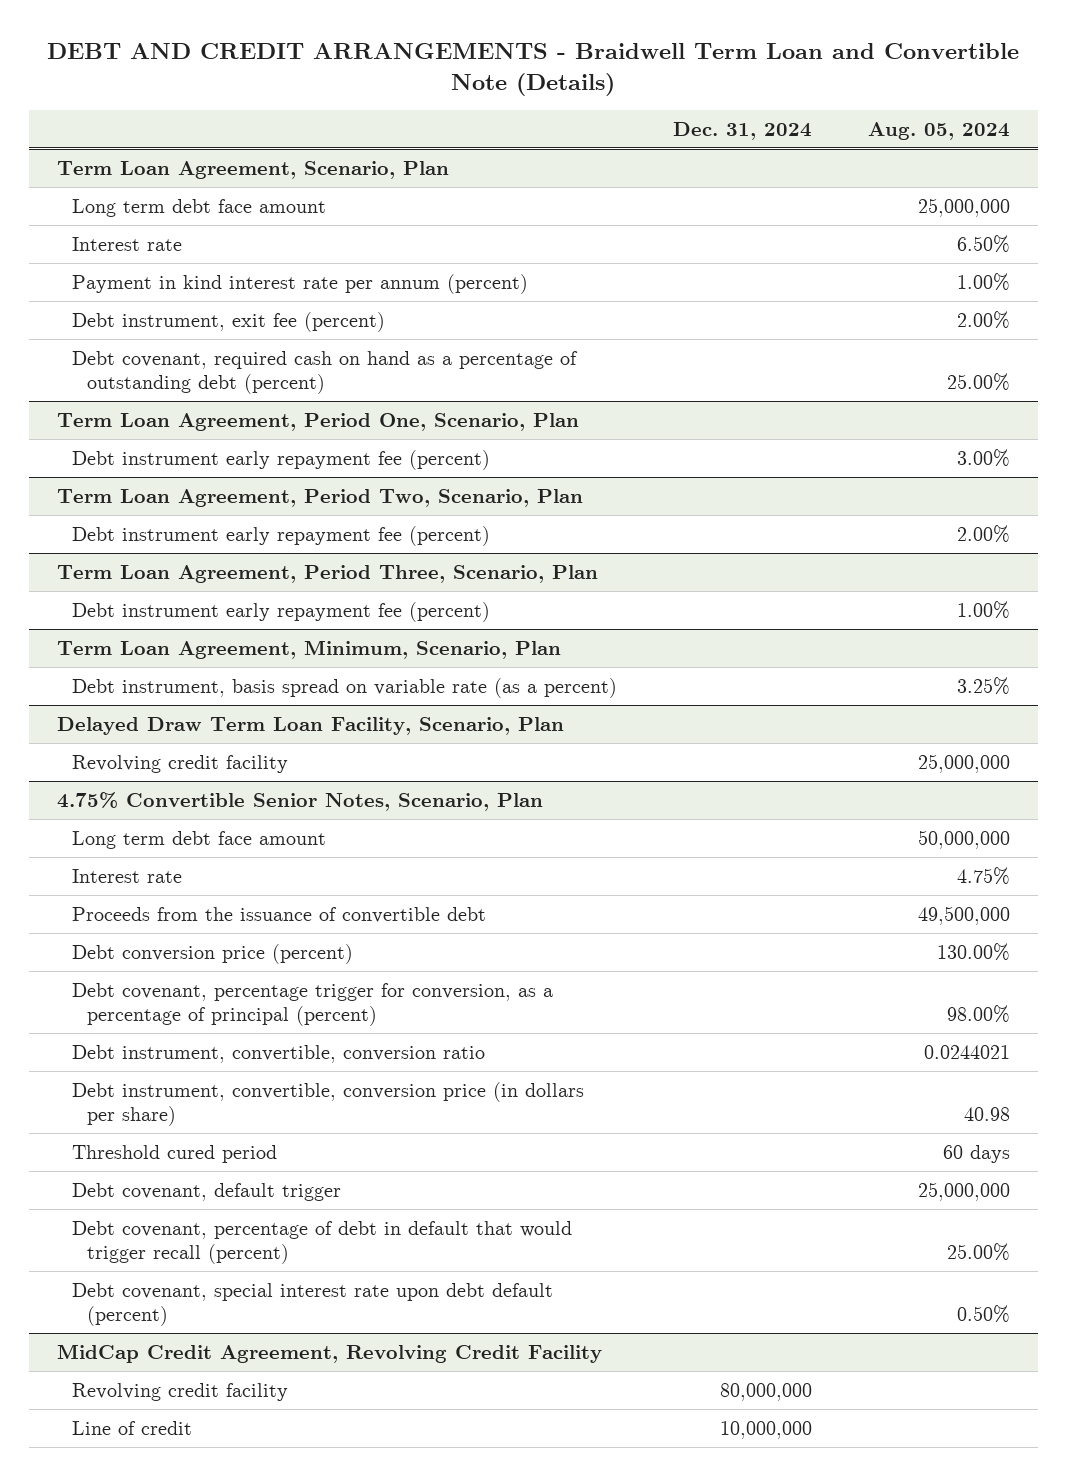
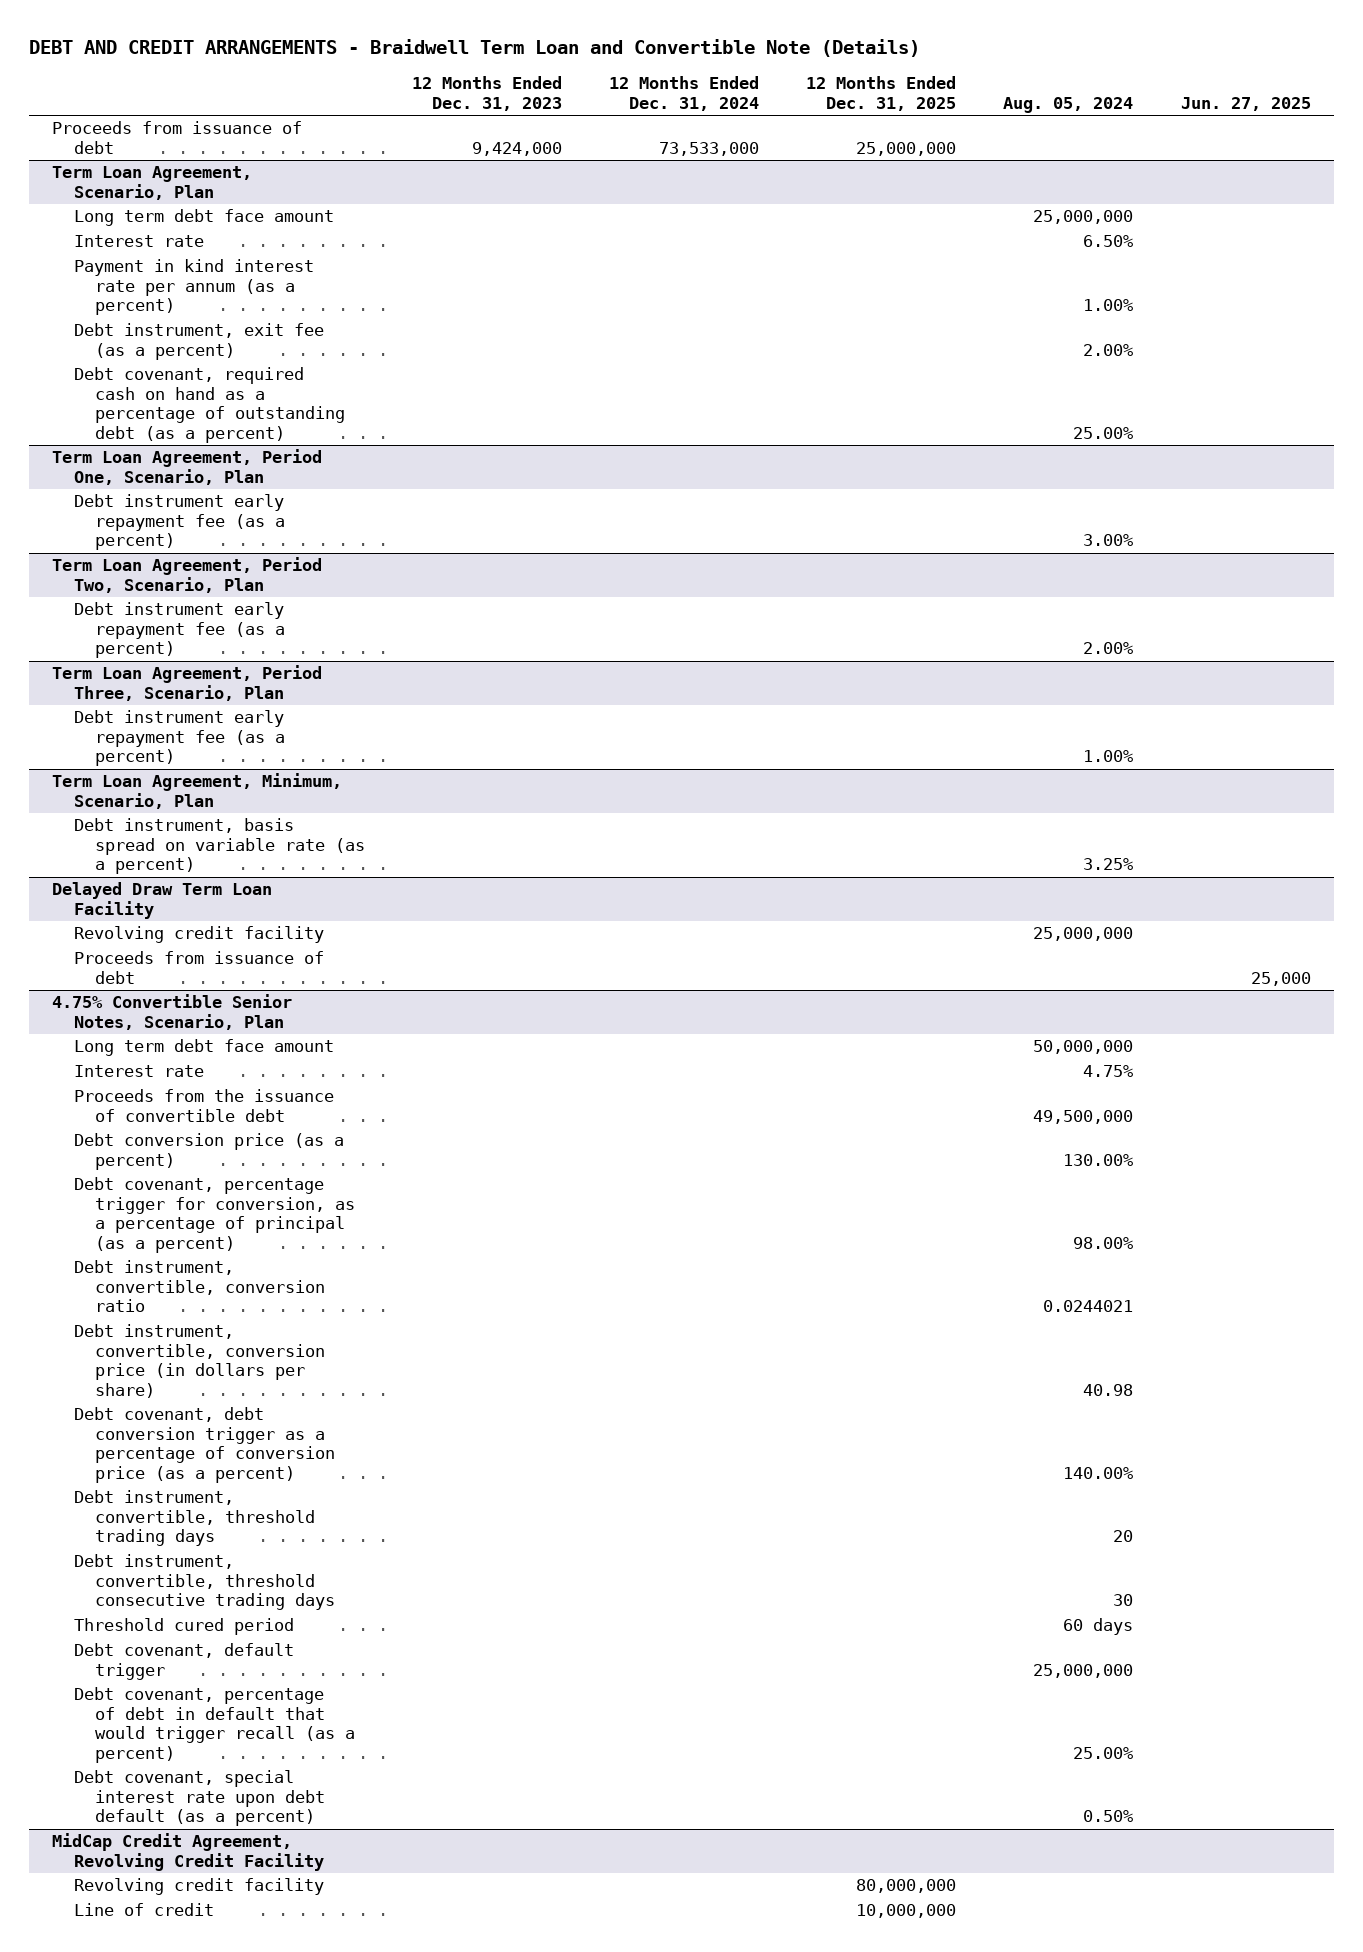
- | Dec. 31, 2024 | Aug. 05, 2024
+ | 12 Months Ended Dec. 31, 2023 | 12 Months Ended Dec. 31, 2024 | 12 Months Ended Dec. 31, 2025 | Aug. 05, 2024 | Jun. 27, 2025
+ Proceeds from issuance of debt | 9,424,000 | 73,533,000 | 25,000,000 | |
@ Term Loan Agreement, Scenario, Plan
- Payment in kind interest rate per annum (percent) | | 1.00%
- Debt instrument, exit fee (percent) | | 2.00%
- Debt covenant, required cash on hand as a percentage of outstanding debt (percent) | | 25.00%
+ Payment in kind interest rate per annum (as a percent) | | | | 1.00% |
+ Debt instrument, exit fee (as a percent) | | | | 2.00% |
+ Debt covenant, required cash on hand as a percentage of outstanding debt (as a percent) | | | | 25.00% |
@ Term Loan Agreement, Period One, Scenario, Plan
- Debt instrument early repayment fee (percent) | | 3.00%
+ Debt instrument early repayment fee (as a percent) | | | | 3.00% |
@ Term Loan Agreement, Period Two, Scenario, Plan
- Debt instrument early repayment fee (percent) | | 2.00%
+ Debt instrument early repayment fee (as a percent) | | | | 2.00% |
@ Term Loan Agreement, Period Three, Scenario, Plan
- Debt instrument early repayment fee (percent) | | 1.00%
+ Debt instrument early repayment fee (as a percent) | | | | 1.00% |
- Delayed Draw Term Loan Facility, Scenario, Plan
+ Delayed Draw Term Loan Facility
+ Proceeds from issuance of debt | | | | | 25,000
@ 4.75% Convertible Senior Notes, Scenario, Plan
- Debt conversion price (percent) | | 130.00%
- Debt covenant, percentage trigger for conversion, as a percentage of principal (percent) | | 98.00%
+ Debt conversion price (as a percent) | | | | 130.00% |
+ Debt covenant, percentage trigger for conversion, as a percentage of principal (as a percent) | | | | 98.00% |
+ Debt covenant, debt conversion trigger as a percentage of conversion price (as a percent) | | | | 140.00% |
+ Debt instrument, convertible, threshold trading days | | | | 20 |
+ Debt instrument, convertible, threshold consecutive trading days | | | | 30 |
- Debt covenant, percentage of debt in default that would trigger recall (percent) | | 25.00%
- Debt covenant, special interest rate upon debt default (percent) | | 0.50%
+ Debt covenant, percentage of debt in default that would trigger recall (as a percent) | | | | 25.00% |
+ Debt covenant, special interest rate upon debt default (as a percent) | | | | 0.50% |

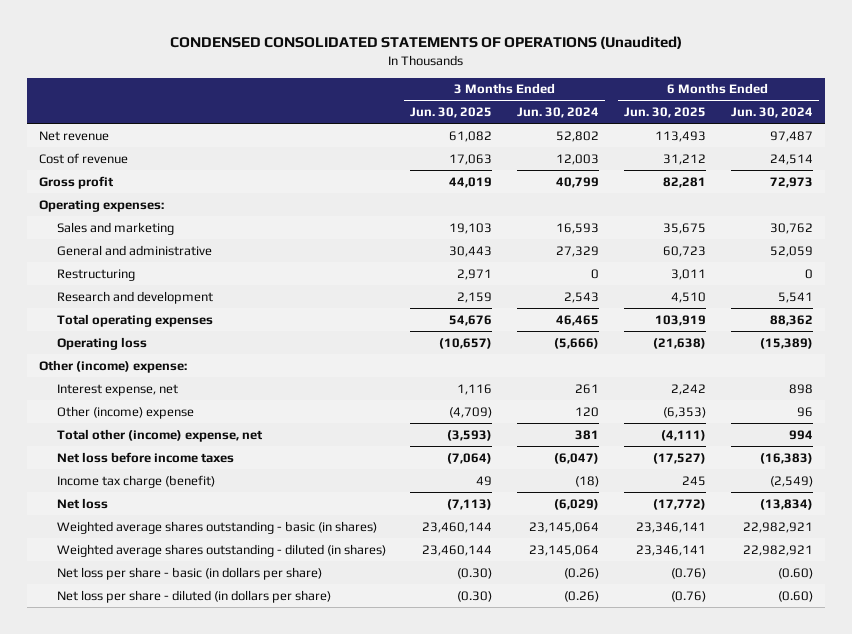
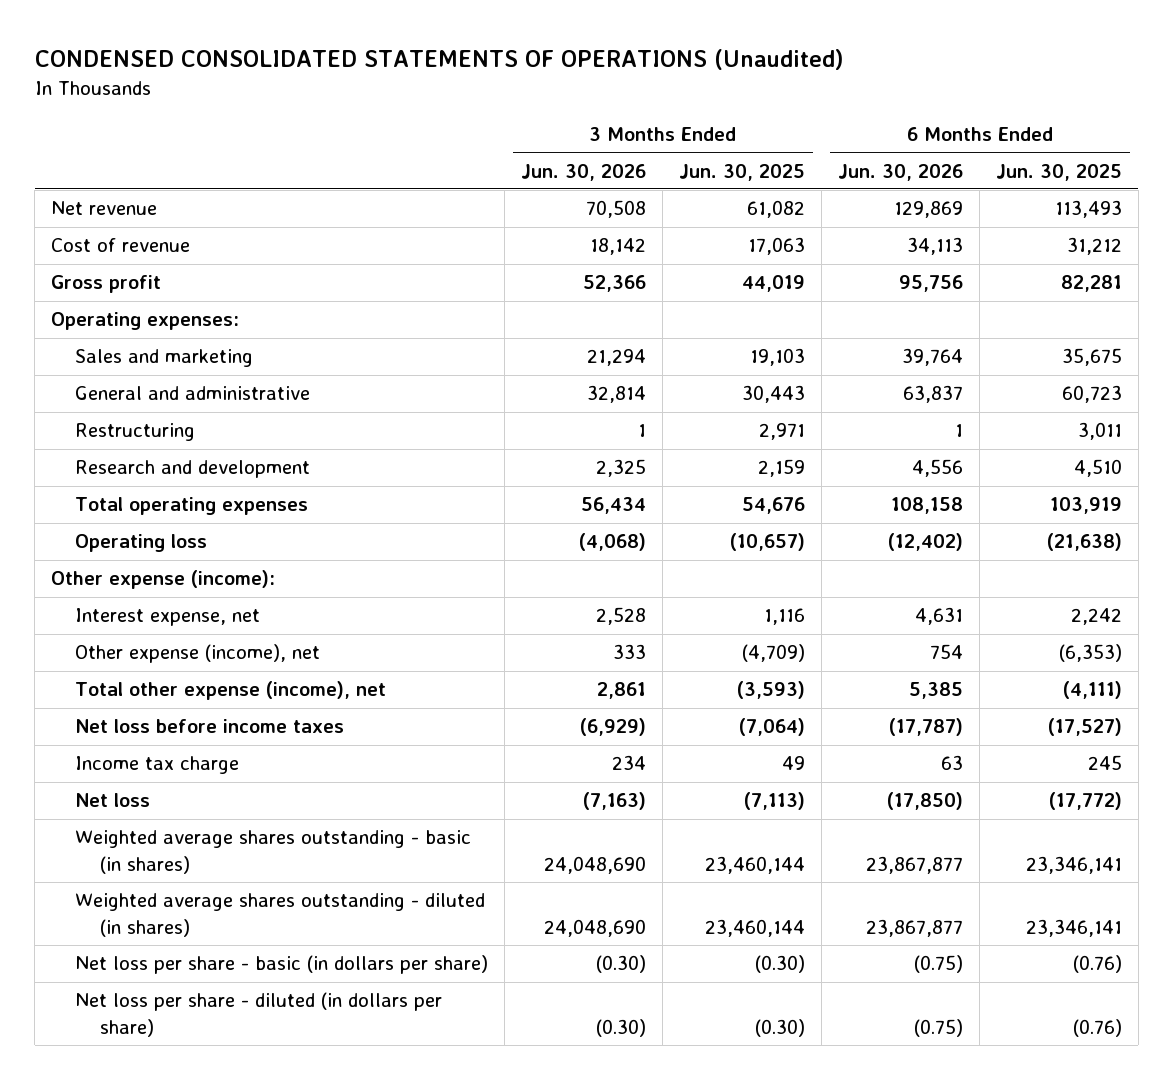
- | 3 Months Ended Jun. 30, 2025 | 3 Months Ended Jun. 30, 2024 | 6 Months Ended Jun. 30, 2025 | 6 Months Ended Jun. 30, 2024
+ | 3 Months Ended Jun. 30, 2026 | 3 Months Ended Jun. 30, 2025 | 6 Months Ended Jun. 30, 2026 | 6 Months Ended Jun. 30, 2025
- Other (income) expense:
+ Other expense (income):
- Other (income) expense | (4,709) | 120 | (6,353) | 96
- Total other (income) expense, net | (3,593) | 381 | (4,111) | 994
+ Other expense (income), net | 333 | (4,709) | 754 | (6,353)
+ Total other expense (income), net | 2,861 | (3,593) | 5,385 | (4,111)
- Income tax charge (benefit) | 49 | (18) | 245 | (2,549)
+ Income tax charge | 234 | 49 | 63 | 245

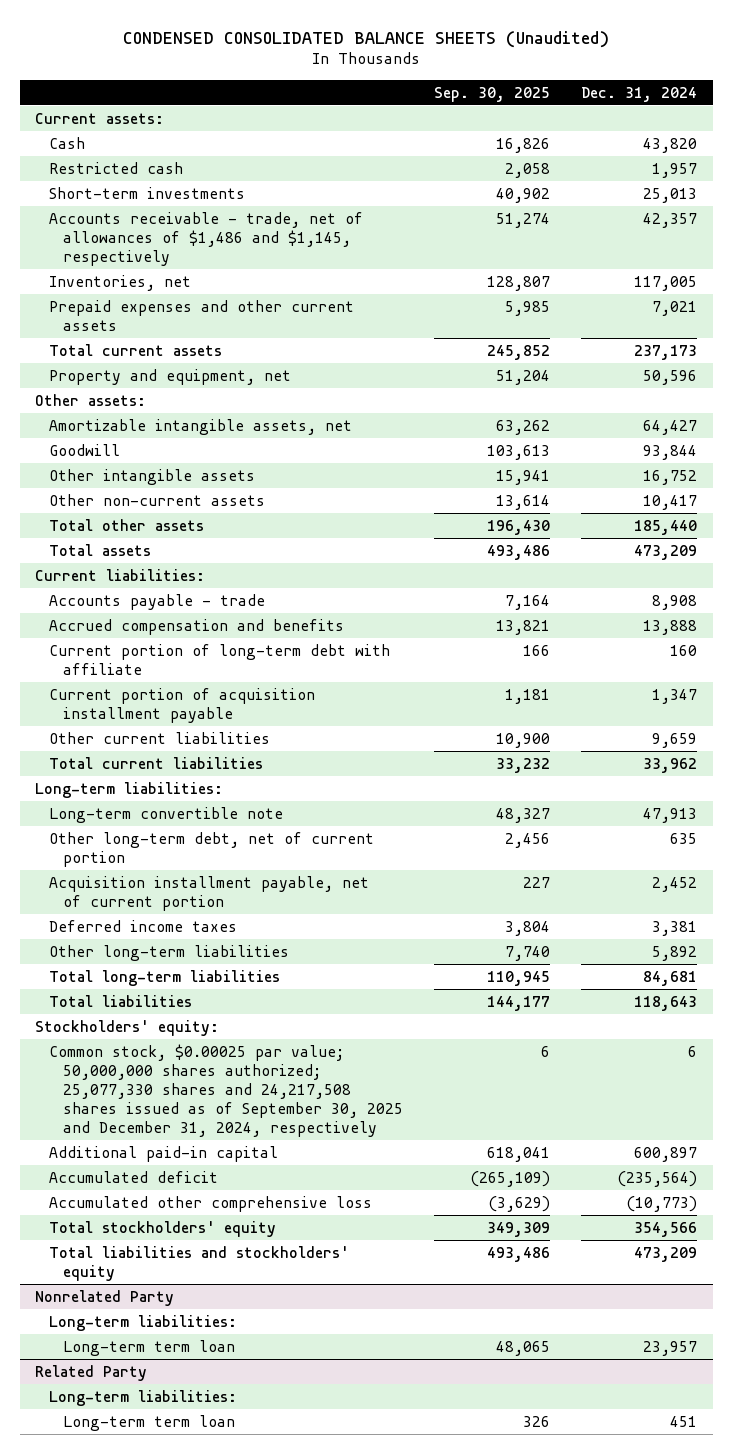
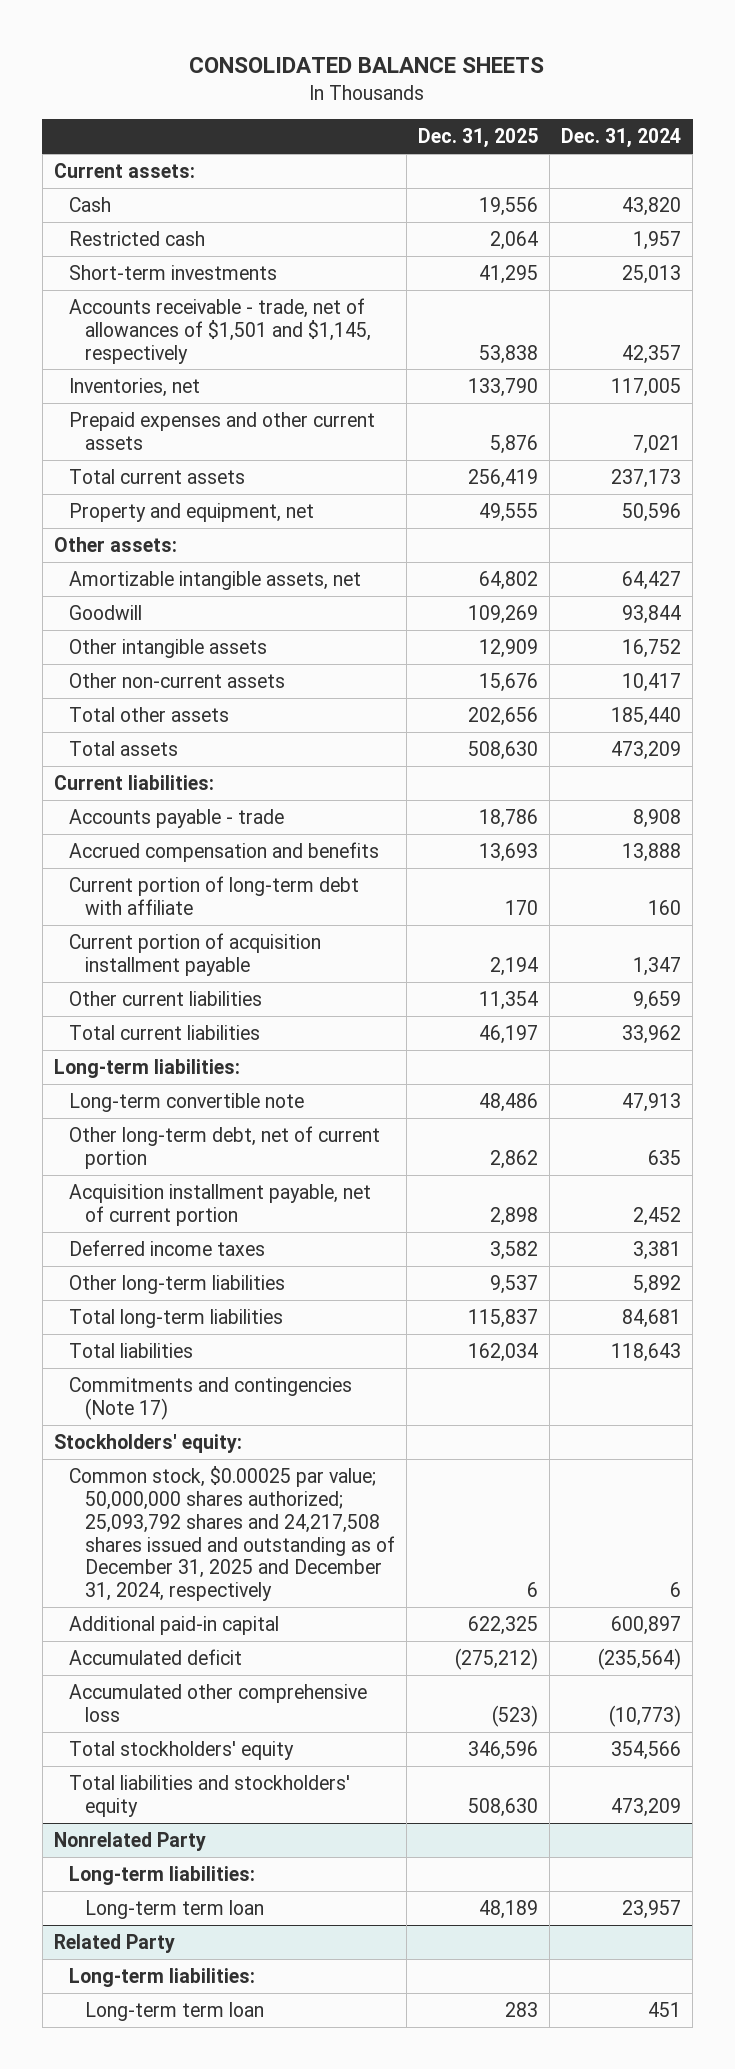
- CONDENSED CONSOLIDATED BALANCE SHEETS (Unaudited)
+ CONSOLIDATED BALANCE SHEETS
- | Sep. 30, 2025 | Dec. 31, 2024
+ | Dec. 31, 2025 | Dec. 31, 2024
- Accounts receivable - trade, net of allowances of $1,486 and $1,145, respectively | 51,274 | 42,357
+ Accounts receivable - trade, net of allowances of $1,501 and $1,145, respectively | 53,838 | 42,357
+ Commitments and contingencies (Note 17)
- Common stock, $0.00025 par value; 50,000,000 shares authorized; 25,077,330 shares and 24,217,508 shares issued as of September 30, 2025 and December 31, 2024, respectively | 6 | 6
+ Common stock, $0.00025 par value; 50,000,000 shares authorized; 25,093,792 shares and 24,217,508 shares issued and outstanding as of December 31, 2025 and December 31, 2024, respectively | 6 | 6

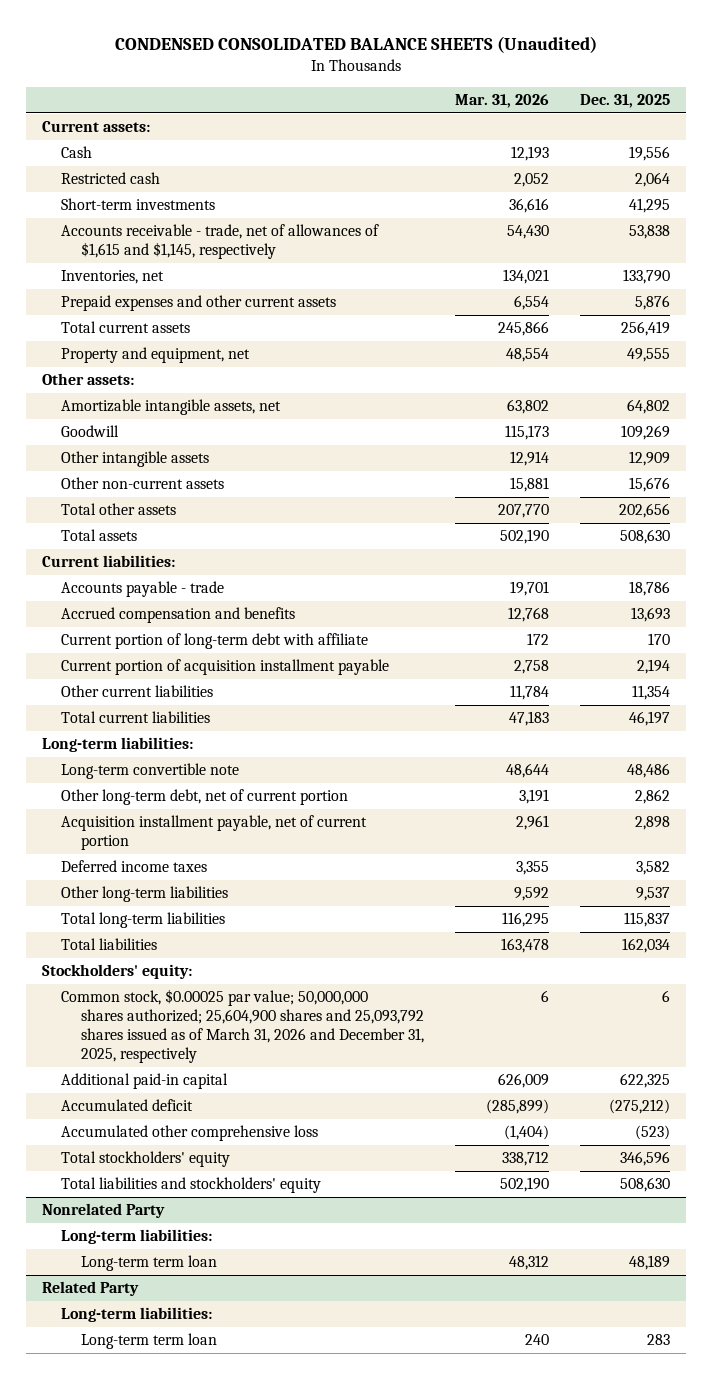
- CONSOLIDATED BALANCE SHEETS
+ CONDENSED CONSOLIDATED BALANCE SHEETS (Unaudited)
- | Dec. 31, 2025 | Dec. 31, 2024
+ | Mar. 31, 2026 | Dec. 31, 2025
- Accounts receivable - trade, net of allowances of $1,501 and $1,145, respectively | 53,838 | 42,357
+ Accounts receivable - trade, net of allowances of $1,615 and $1,145, respectively | 54,430 | 53,838
- Commitments and contingencies (Note 17)
- Common stock, $0.00025 par value; 50,000,000 shares authorized; 25,093,792 shares and 24,217,508 shares issued and outstanding as of December 31, 2025 and December 31, 2024, respectively | 6 | 6
+ Common stock, $0.00025 par value; 50,000,000 shares authorized; 25,604,900 shares and 25,093,792 shares issued as of March 31, 2026 and December 31, 2025, respectively | 6 | 6

